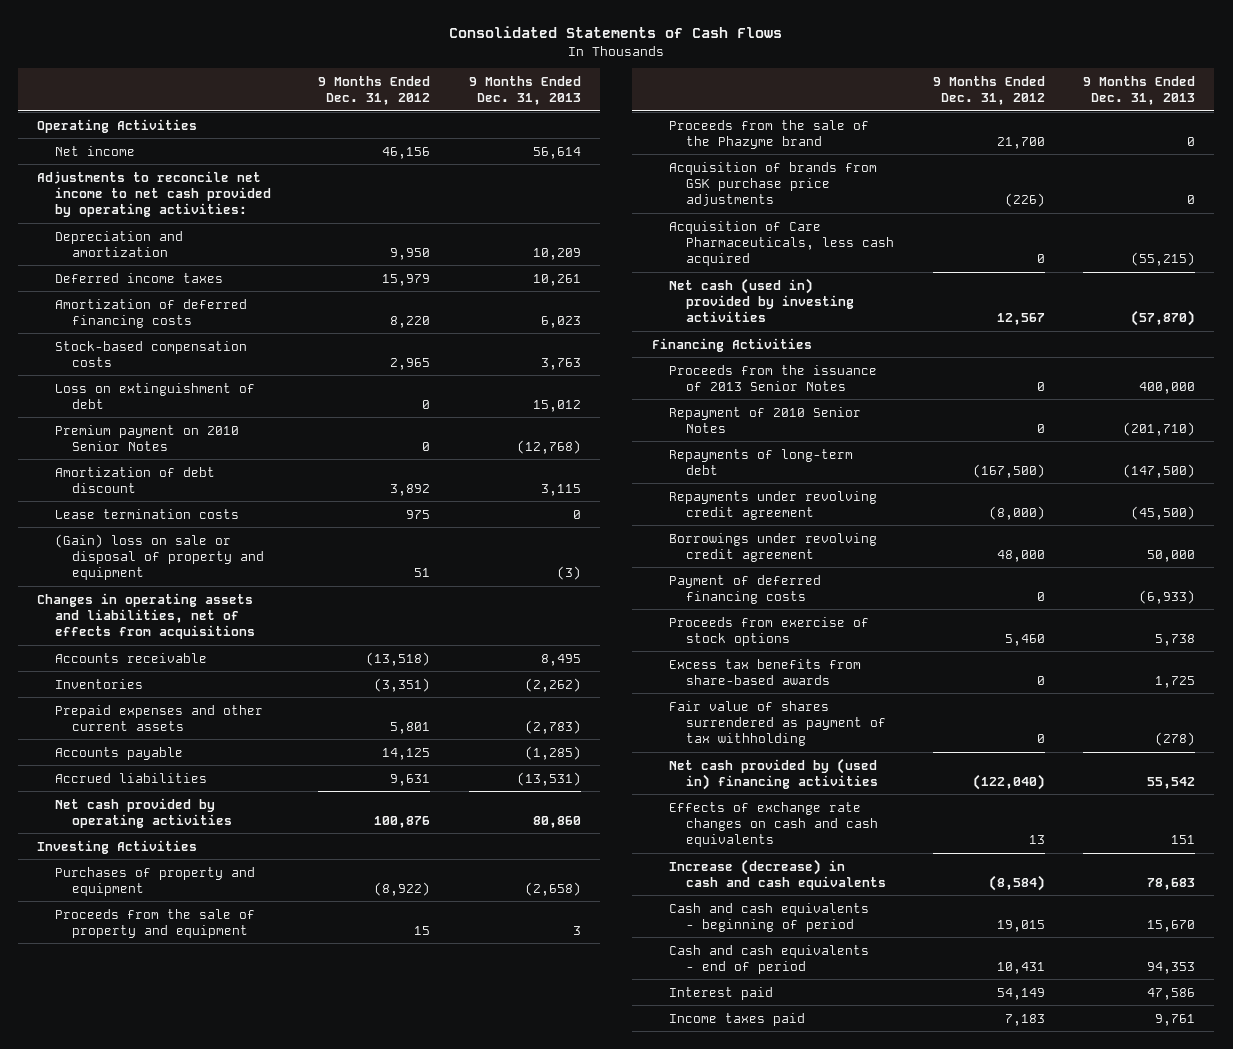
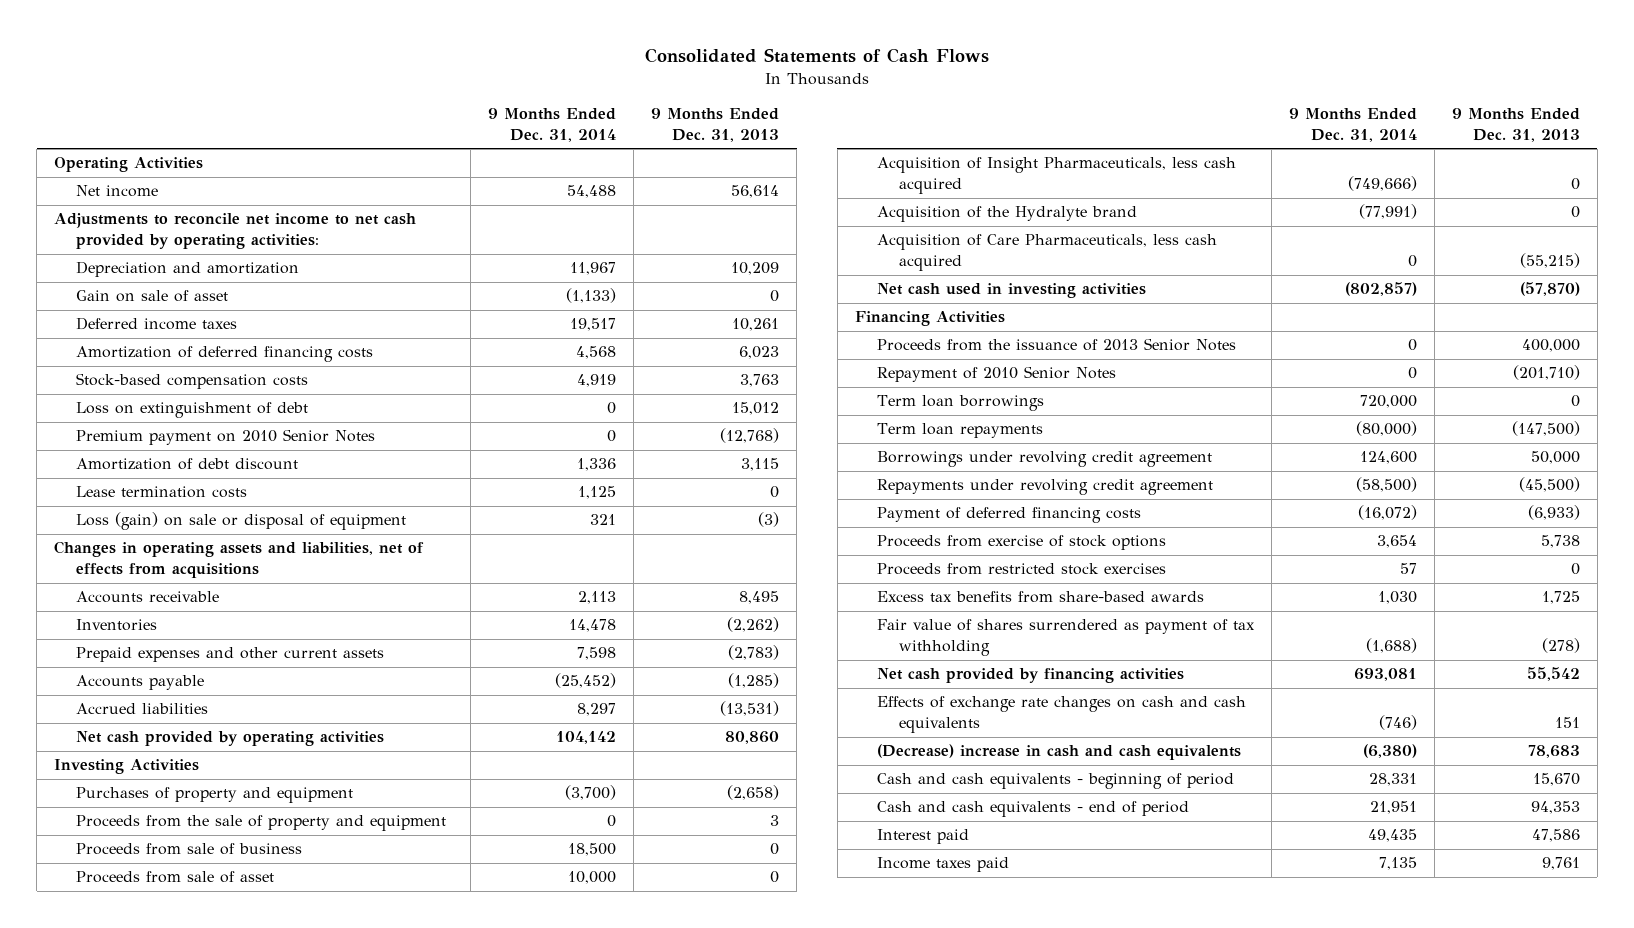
- | 9 Months Ended Dec. 31, 2012 | 9 Months Ended Dec. 31, 2013
+ | 9 Months Ended Dec. 31, 2014 | 9 Months Ended Dec. 31, 2013
+ Gain on sale of asset | (1,133) | 0
- (Gain) loss on sale or disposal of property and equipment | 51 | (3)
+ Loss (gain) on sale or disposal of equipment | 321 | (3)
- Proceeds from the sale of the Phazyme brand | 21,700 | 0
- Acquisition of brands from GSK purchase price adjustments | (226) | 0
+ Proceeds from sale of business | 18,500 | 0
+ Proceeds from sale of asset | 10,000 | 0
+ Acquisition of Insight Pharmaceuticals, less cash acquired | (749,666) | 0
+ Acquisition of the Hydralyte brand | (77,991) | 0
- Net cash (used in) provided by investing activities | 12,567 | (57,870)
+ Net cash used in investing activities | (802,857) | (57,870)
- Repayments of long-term debt | (167,500) | (147,500)
+ Term loan borrowings | 720,000 | 0
+ Term loan repayments | (80,000) | (147,500)
moved down: Repayments under revolving credit agreement | (58,500) | (45,500)
+ Proceeds from restricted stock exercises | 57 | 0
- Net cash provided by (used in) financing activities | (122,040) | 55,542
+ Net cash provided by financing activities | 693,081 | 55,542
- Increase (decrease) in cash and cash equivalents | (8,584) | 78,683
+ (Decrease) increase in cash and cash equivalents | (6,380) | 78,683

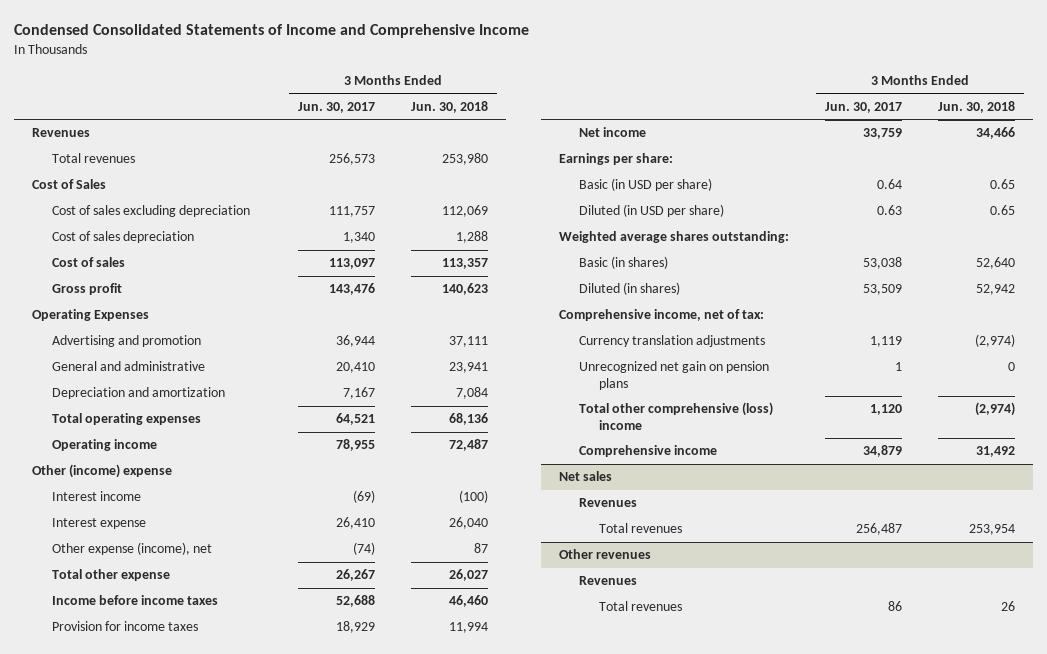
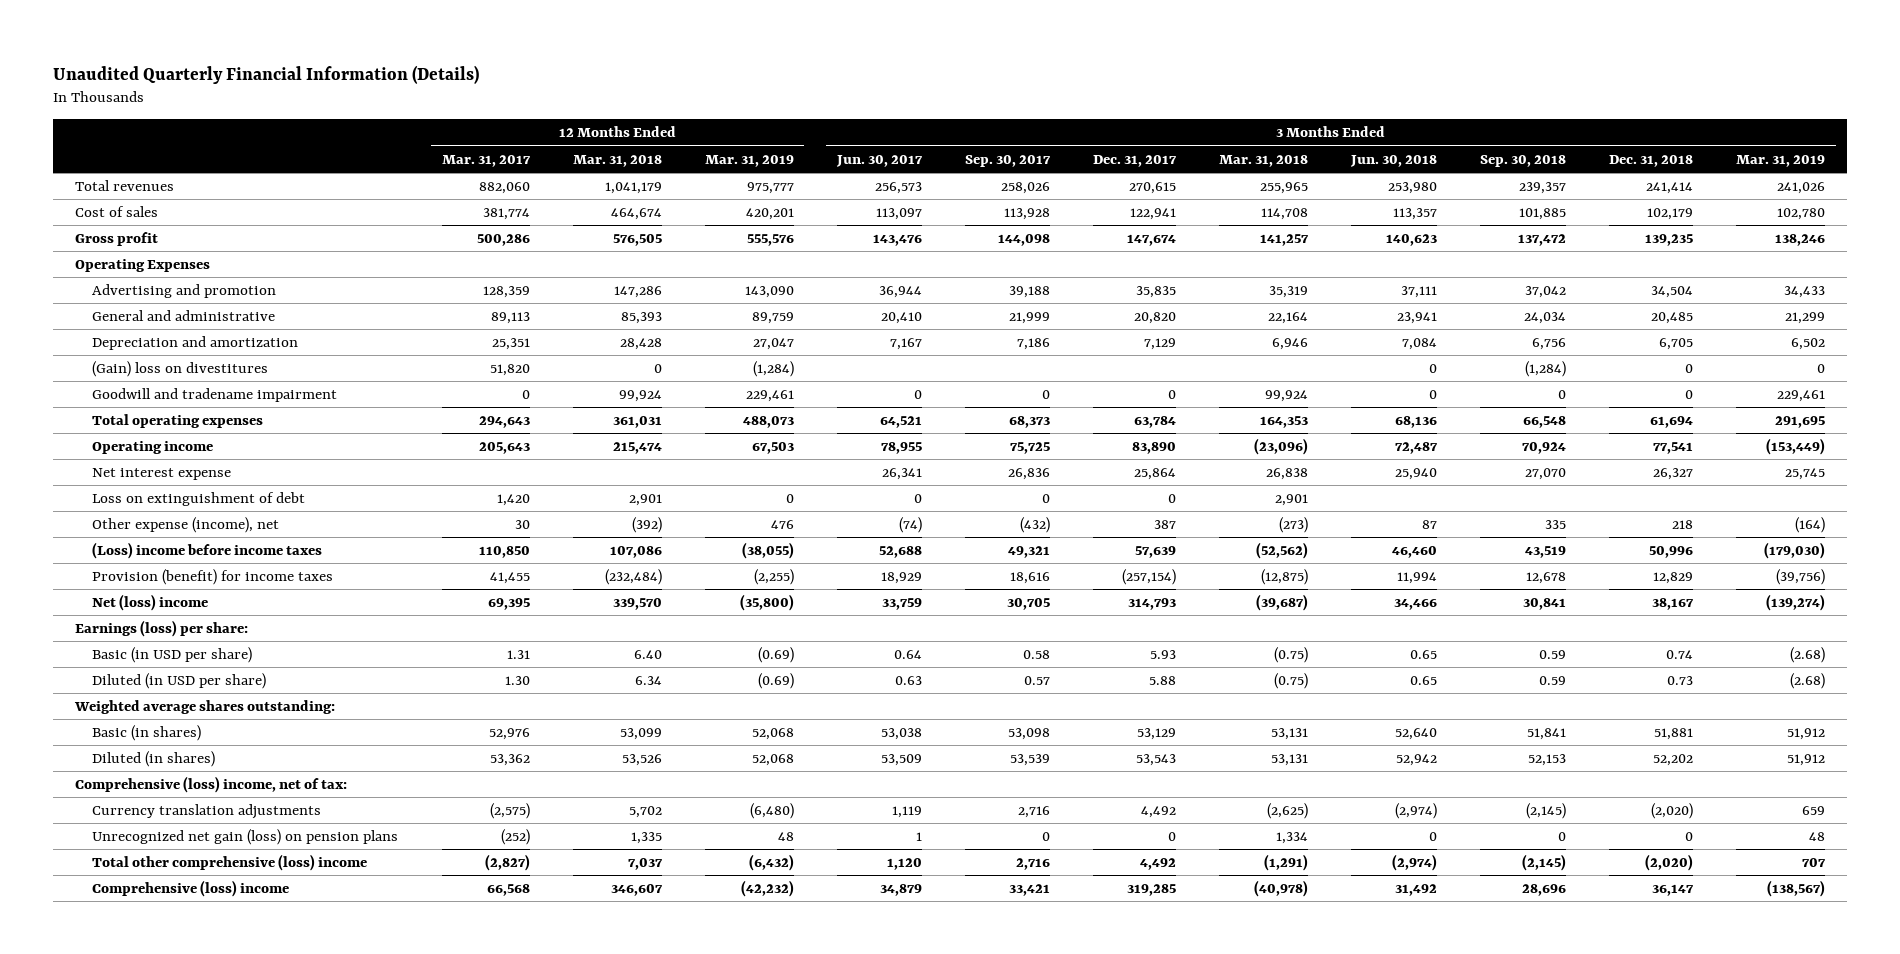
- Condensed Consolidated Statements of Income and Comprehensive Income
+ Unaudited Quarterly Financial Information (Details)
- | 3 Months Ended Jun. 30, 2017 | 3 Months Ended Jun. 30, 2018
+ | 12 Months Ended Mar. 31, 2017 | 12 Months Ended Mar. 31, 2018 | 12 Months Ended Mar. 31, 2019 | 3 Months Ended Jun. 30, 2017 | 3 Months Ended Sep. 30, 2017 | 3 Months Ended Dec. 31, 2017 | 3 Months Ended Mar. 31, 2018 | 3 Months Ended Jun. 30, 2018 | 3 Months Ended Sep. 30, 2018 | 3 Months Ended Dec. 31, 2018 | 3 Months Ended Mar. 31, 2019
- Revenues
- Cost of Sales
- Cost of sales excluding depreciation | 111,757 | 112,069
- Cost of sales depreciation | 1,340 | 1,288
+ (Gain) loss on divestitures | 51,820 | 0 | (1,284) | | | | | 0 | (1,284) | 0 | 0
+ Goodwill and tradename impairment | 0 | 99,924 | 229,461 | 0 | 0 | 0 | 99,924 | 0 | 0 | 0 | 229,461
- Other (income) expense
- Interest income | (69) | (100)
- Interest expense | 26,410 | 26,040
+ Net interest expense | | | | 26,341 | 26,836 | 25,864 | 26,838 | 25,940 | 27,070 | 26,327 | 25,745
+ Loss on extinguishment of debt | 1,420 | 2,901 | 0 | 0 | 0 | 0 | 2,901 | | | |
- Total other expense | 26,267 | 26,027
- Income before income taxes | 52,688 | 46,460
- Provision for income taxes | 18,929 | 11,994
- Net income | 33,759 | 34,466
- Earnings per share:
+ (Loss) income before income taxes | 110,850 | 107,086 | (38,055) | 52,688 | 49,321 | 57,639 | (52,562) | 46,460 | 43,519 | 50,996 | (179,030)
+ Provision (benefit) for income taxes | 41,455 | (232,484) | (2,255) | 18,929 | 18,616 | (257,154) | (12,875) | 11,994 | 12,678 | 12,829 | (39,756)
+ Net (loss) income | 69,395 | 339,570 | (35,800) | 33,759 | 30,705 | 314,793 | (39,687) | 34,466 | 30,841 | 38,167 | (139,274)
+ Earnings (loss) per share:
- Comprehensive income, net of tax:
+ Comprehensive (loss) income, net of tax:
- Unrecognized net gain on pension plans | 1 | 0
+ Unrecognized net gain (loss) on pension plans | (252) | 1,335 | 48 | 1 | 0 | 0 | 1,334 | 0 | 0 | 0 | 48
- Comprehensive income | 34,879 | 31,492
- Net sales
- Revenues
- Total revenues | 256,487 | 253,954
- Other revenues
- Revenues
- Total revenues | 86 | 26
+ Comprehensive (loss) income | 66,568 | 346,607 | (42,232) | 34,879 | 33,421 | 319,285 | (40,978) | 31,492 | 28,696 | 36,147 | (138,567)

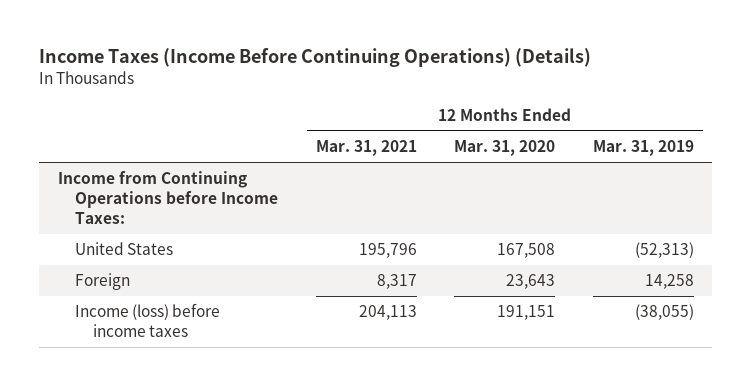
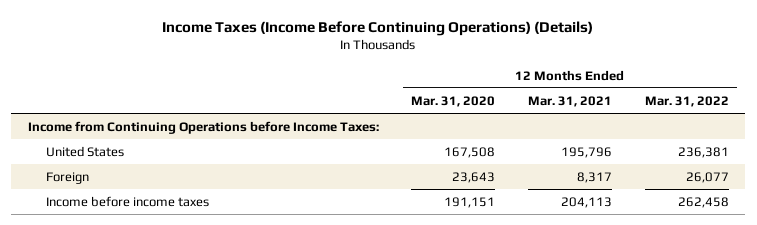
- | 12 Months Ended Mar. 31, 2021 | 12 Months Ended Mar. 31, 2020 | 12 Months Ended Mar. 31, 2019
+ | 12 Months Ended Mar. 31, 2020 | 12 Months Ended Mar. 31, 2021 | 12 Months Ended Mar. 31, 2022
- Income (loss) before income taxes | 204,113 | 191,151 | (38,055)
+ Income before income taxes | 191,151 | 204,113 | 262,458

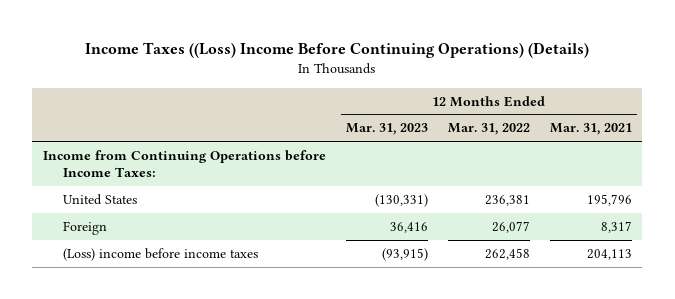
- Income Taxes (Income Before Continuing Operations) (Details)
+ Income Taxes ((Loss) Income Before Continuing Operations) (Details)
- | 12 Months Ended Mar. 31, 2020 | 12 Months Ended Mar. 31, 2021 | 12 Months Ended Mar. 31, 2022
+ | 12 Months Ended Mar. 31, 2023 | 12 Months Ended Mar. 31, 2022 | 12 Months Ended Mar. 31, 2021
- Income before income taxes | 191,151 | 204,113 | 262,458
+ (Loss) income before income taxes | (93,915) | 262,458 | 204,113

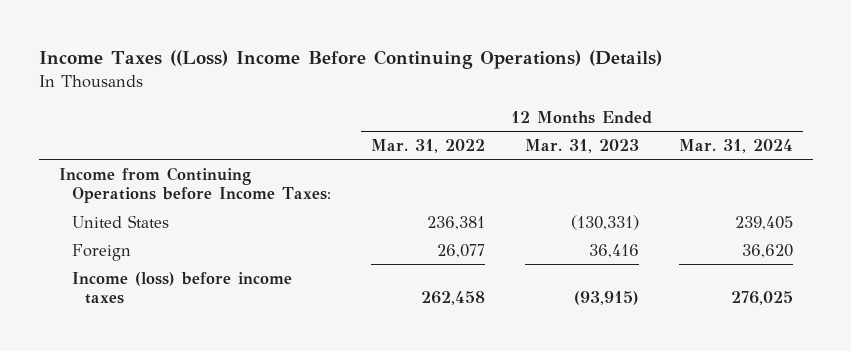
- | 12 Months Ended Mar. 31, 2023 | 12 Months Ended Mar. 31, 2022 | 12 Months Ended Mar. 31, 2021
+ | 12 Months Ended Mar. 31, 2022 | 12 Months Ended Mar. 31, 2023 | 12 Months Ended Mar. 31, 2024
- (Loss) income before income taxes | (93,915) | 262,458 | 204,113
+ Income (loss) before income taxes | 262,458 | (93,915) | 276,025

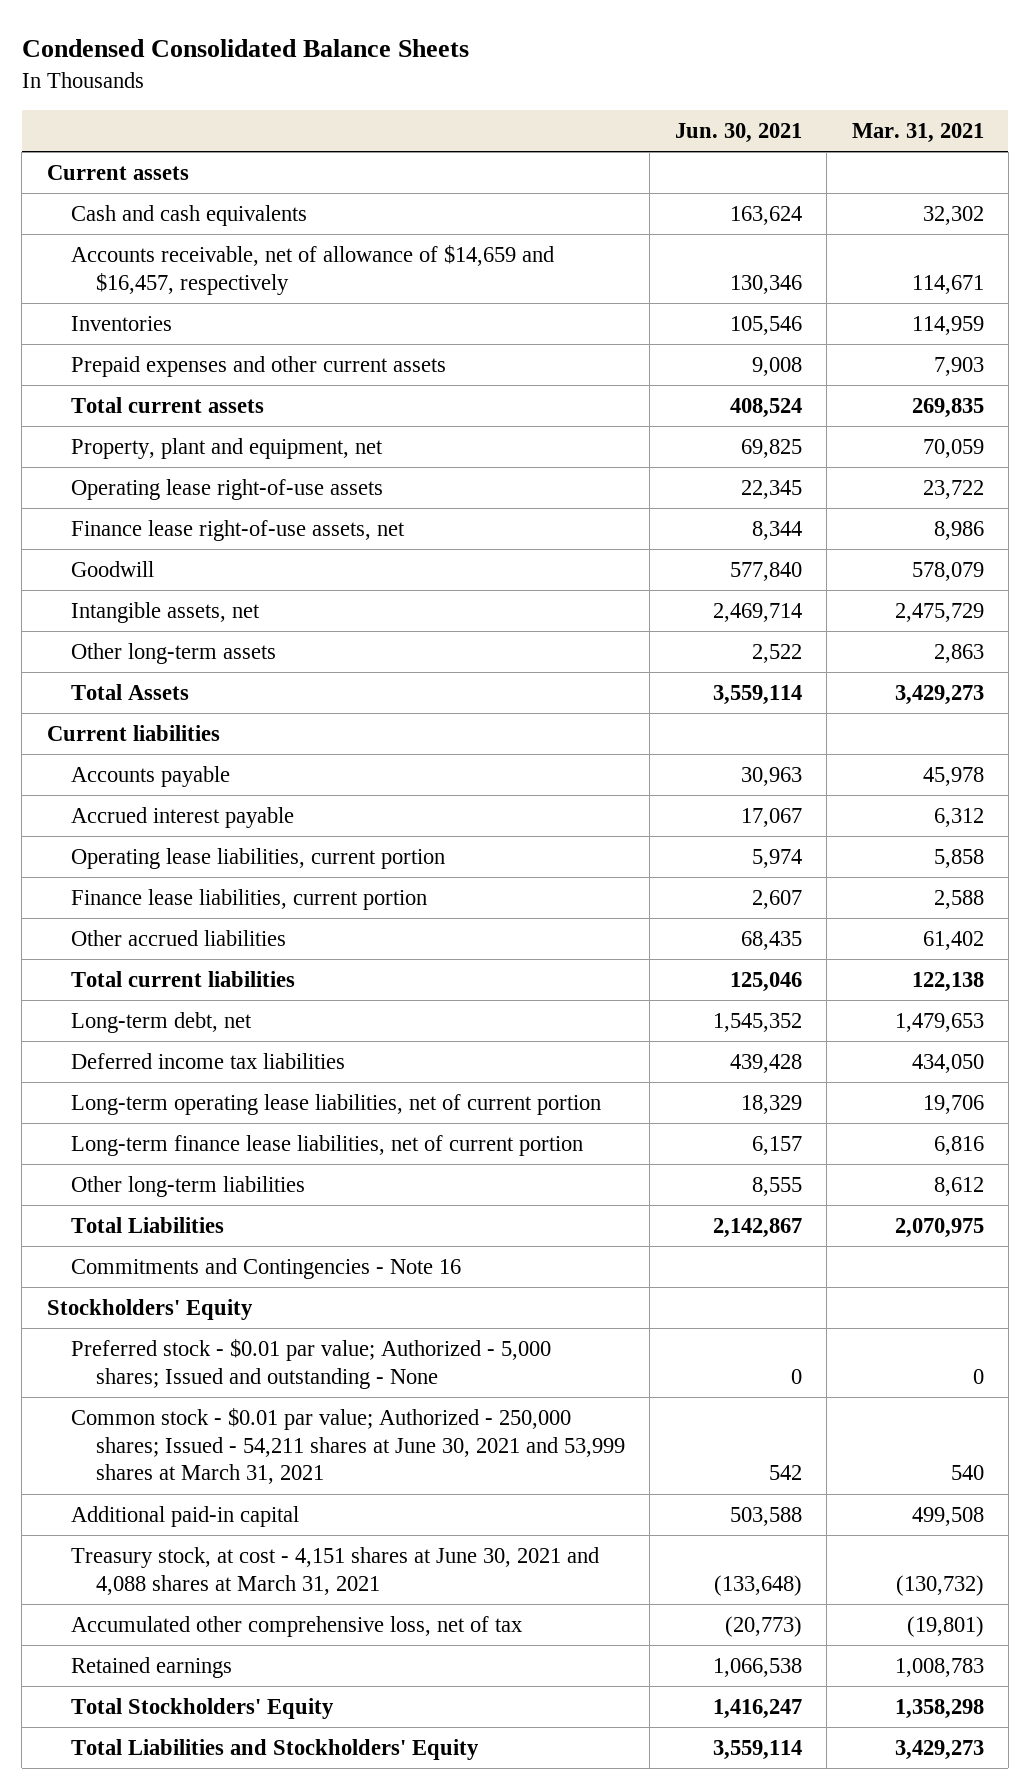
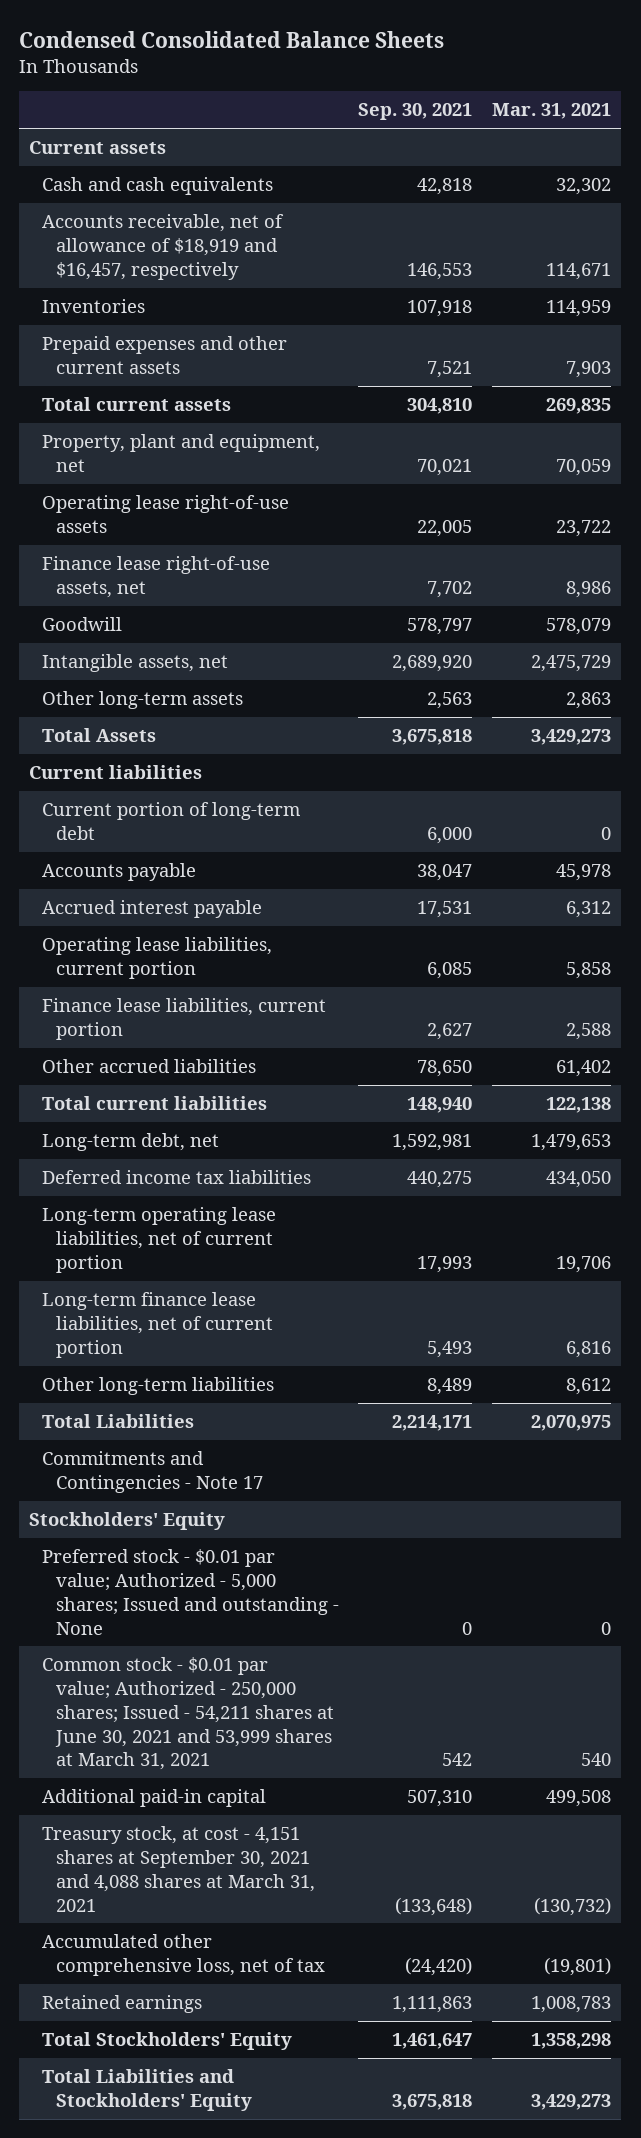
- | Jun. 30, 2021 | Mar. 31, 2021
+ | Sep. 30, 2021 | Mar. 31, 2021
- Accounts receivable, net of allowance of $14,659 and $16,457, respectively | 130,346 | 114,671
+ Accounts receivable, net of allowance of $18,919 and $16,457, respectively | 146,553 | 114,671
+ Current portion of long-term debt | 6,000 | 0
- Commitments and Contingencies - Note 16
+ Commitments and Contingencies - Note 17
- Treasury stock, at cost - 4,151 shares at June 30, 2021 and 4,088 shares at March 31, 2021 | (133,648) | (130,732)
+ Treasury stock, at cost - 4,151 shares at September 30, 2021 and 4,088 shares at March 31, 2021 | (133,648) | (130,732)

